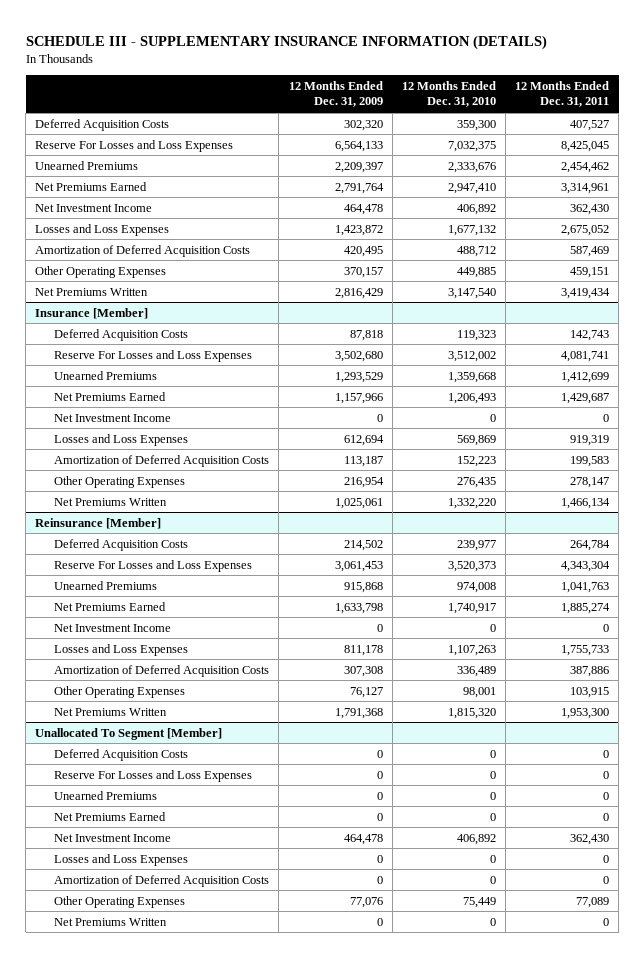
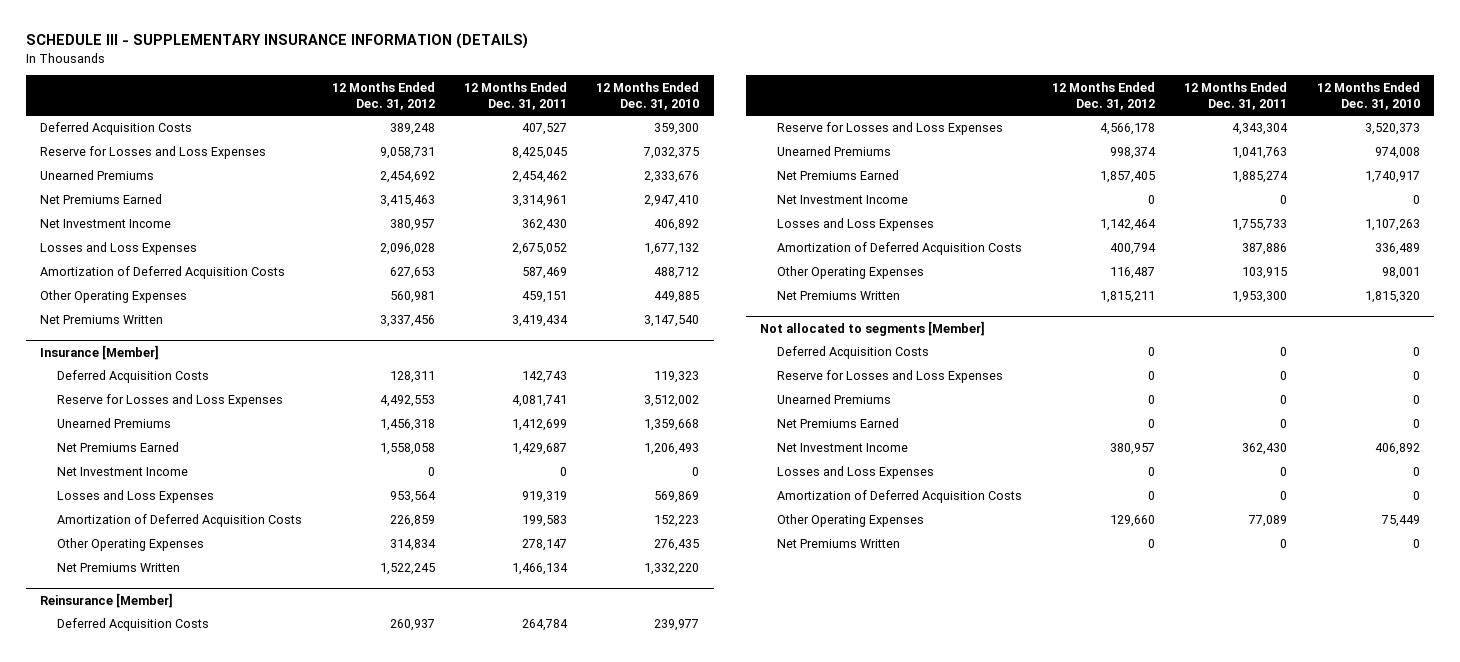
- | 12 Months Ended Dec. 31, 2009 | 12 Months Ended Dec. 31, 2010 | 12 Months Ended Dec. 31, 2011
+ | 12 Months Ended Dec. 31, 2012 | 12 Months Ended Dec. 31, 2011 | 12 Months Ended Dec. 31, 2010
- Reserve For Losses and Loss Expenses | 6,564,133 | 7,032,375 | 8,425,045
+ Reserve for Losses and Loss Expenses | 9,058,731 | 8,425,045 | 7,032,375
@ Insurance [Member]
- Reserve For Losses and Loss Expenses | 3,502,680 | 3,512,002 | 4,081,741
+ Reserve for Losses and Loss Expenses | 4,492,553 | 4,081,741 | 3,512,002
@ Reinsurance [Member]
- Reserve For Losses and Loss Expenses | 3,061,453 | 3,520,373 | 4,343,304
+ Reserve for Losses and Loss Expenses | 4,566,178 | 4,343,304 | 3,520,373
- Unallocated To Segment [Member]
+ Not allocated to segments [Member]
- Reserve For Losses and Loss Expenses | 0 | 0 | 0
+ Reserve for Losses and Loss Expenses | 0 | 0 | 0

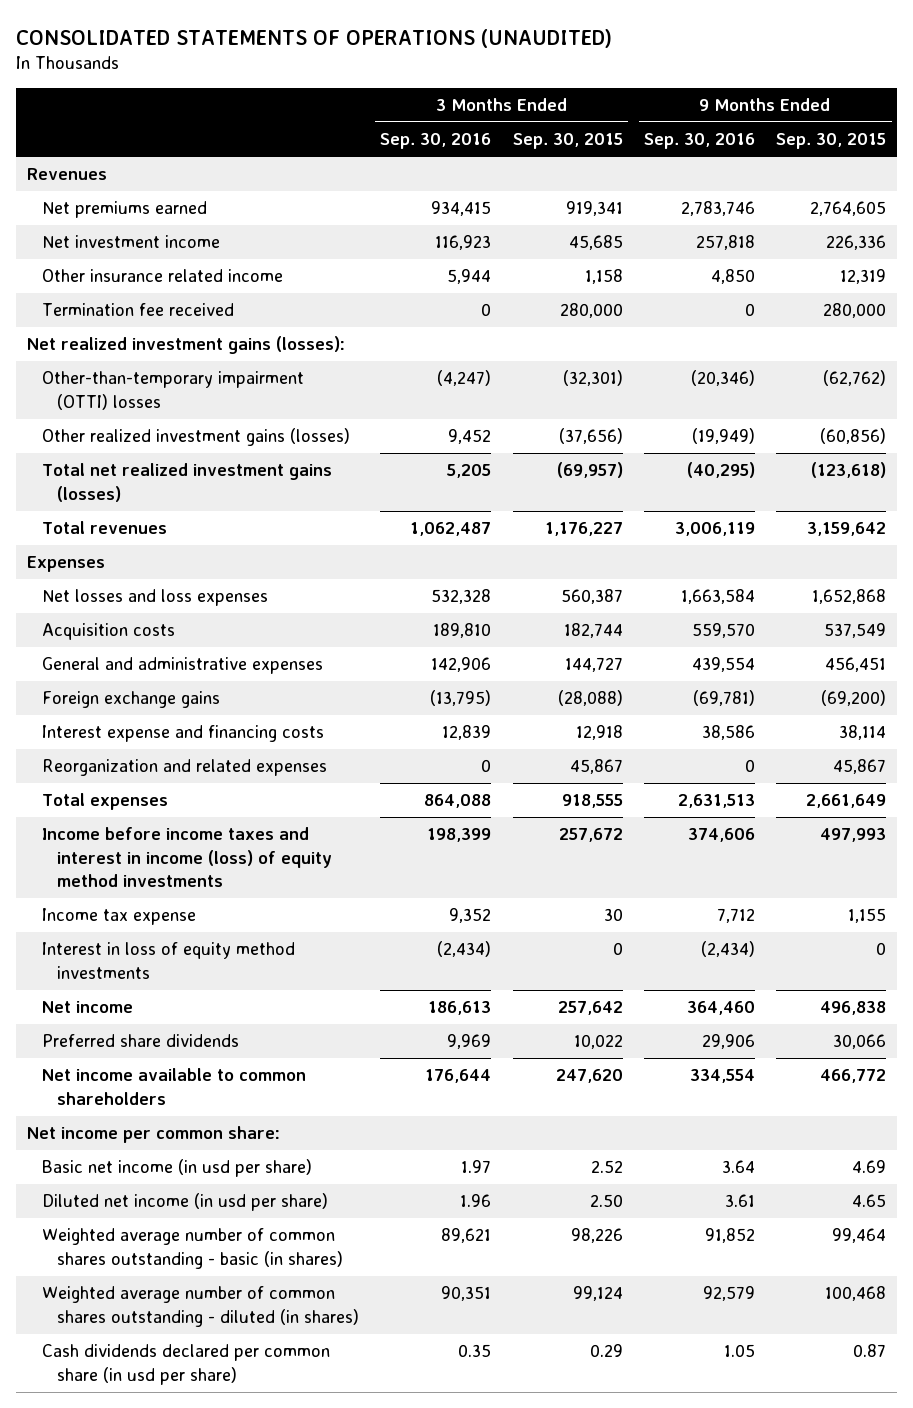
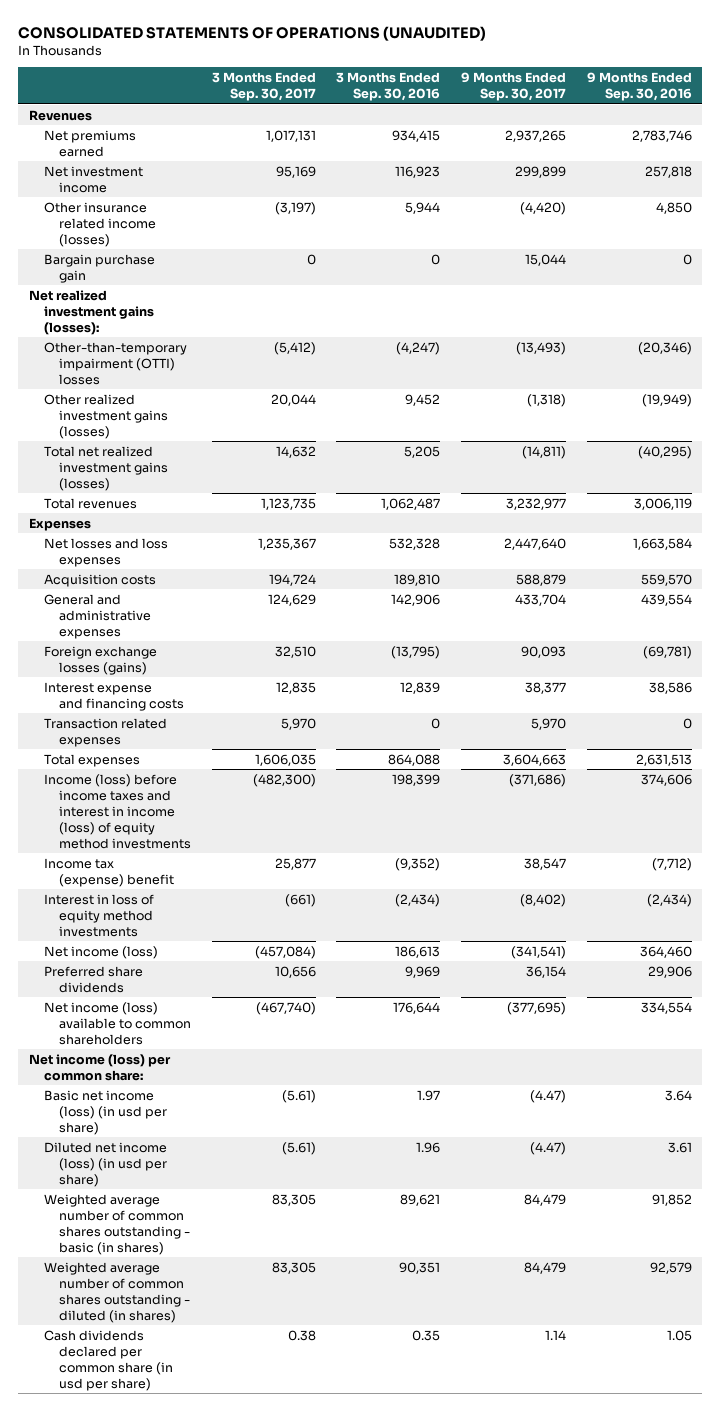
- | 3 Months Ended Sep. 30, 2016 | 3 Months Ended Sep. 30, 2015 | 9 Months Ended Sep. 30, 2016 | 9 Months Ended Sep. 30, 2015
+ | 3 Months Ended Sep. 30, 2017 | 3 Months Ended Sep. 30, 2016 | 9 Months Ended Sep. 30, 2017 | 9 Months Ended Sep. 30, 2016
- Other insurance related income | 5,944 | 1,158 | 4,850 | 12,319
- Termination fee received | 0 | 280,000 | 0 | 280,000
+ Other insurance related income (losses) | (3,197) | 5,944 | (4,420) | 4,850
+ Bargain purchase gain | 0 | 0 | 15,044 | 0
- Foreign exchange gains | (13,795) | (28,088) | (69,781) | (69,200)
+ Foreign exchange losses (gains) | 32,510 | (13,795) | 90,093 | (69,781)
- Reorganization and related expenses | 0 | 45,867 | 0 | 45,867
+ Transaction related expenses | 5,970 | 0 | 5,970 | 0
- Income before income taxes and interest in income (loss) of equity method investments | 198,399 | 257,672 | 374,606 | 497,993
- Income tax expense | 9,352 | 30 | 7,712 | 1,155
+ Income (loss) before income taxes and interest in income (loss) of equity method investments | (482,300) | 198,399 | (371,686) | 374,606
+ Income tax (expense) benefit | 25,877 | (9,352) | 38,547 | (7,712)
- Net income | 186,613 | 257,642 | 364,460 | 496,838
+ Net income (loss) | (457,084) | 186,613 | (341,541) | 364,460
- Net income available to common shareholders | 176,644 | 247,620 | 334,554 | 466,772
- Net income per common share:
- Basic net income (in usd per share) | 1.97 | 2.52 | 3.64 | 4.69
- Diluted net income (in usd per share) | 1.96 | 2.50 | 3.61 | 4.65
+ Net income (loss) available to common shareholders | (467,740) | 176,644 | (377,695) | 334,554
+ Net income (loss) per common share:
+ Basic net income (loss) (in usd per share) | (5.61) | 1.97 | (4.47) | 3.64
+ Diluted net income (loss) (in usd per share) | (5.61) | 1.96 | (4.47) | 3.61

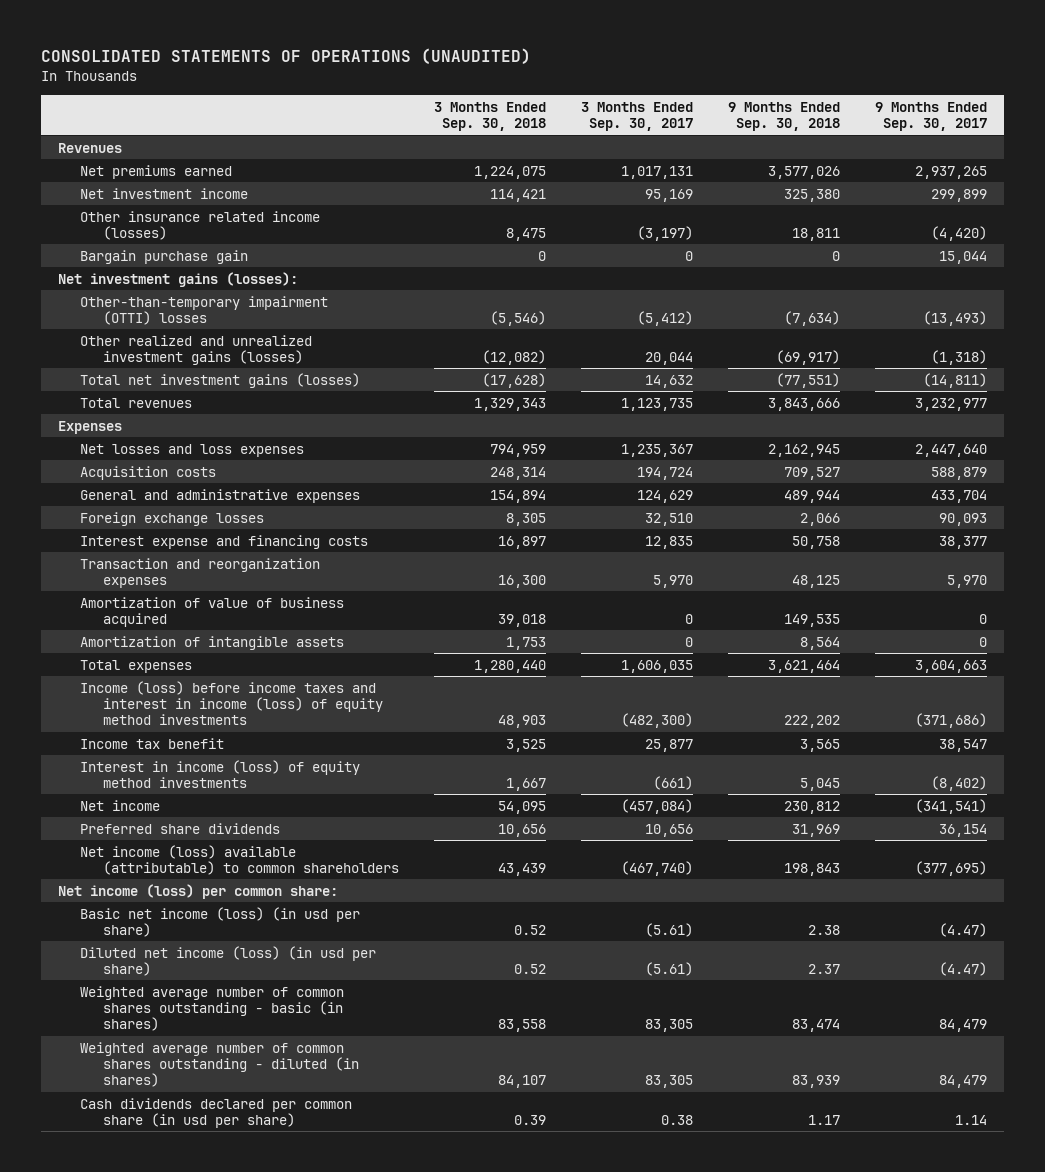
- | 3 Months Ended Sep. 30, 2017 | 3 Months Ended Sep. 30, 2016 | 9 Months Ended Sep. 30, 2017 | 9 Months Ended Sep. 30, 2016
+ | 3 Months Ended Sep. 30, 2018 | 3 Months Ended Sep. 30, 2017 | 9 Months Ended Sep. 30, 2018 | 9 Months Ended Sep. 30, 2017
- Net realized investment gains (losses):
+ Net investment gains (losses):
- Other realized investment gains (losses) | 20,044 | 9,452 | (1,318) | (19,949)
- Total net realized investment gains (losses) | 14,632 | 5,205 | (14,811) | (40,295)
+ Other realized and unrealized investment gains (losses) | (12,082) | 20,044 | (69,917) | (1,318)
+ Total net investment gains (losses) | (17,628) | 14,632 | (77,551) | (14,811)
- Foreign exchange losses (gains) | 32,510 | (13,795) | 90,093 | (69,781)
+ Foreign exchange losses | 8,305 | 32,510 | 2,066 | 90,093
- Transaction related expenses | 5,970 | 0 | 5,970 | 0
+ Transaction and reorganization expenses | 16,300 | 5,970 | 48,125 | 5,970
+ Amortization of value of business acquired | 39,018 | 0 | 149,535 | 0
+ Amortization of intangible assets | 1,753 | 0 | 8,564 | 0
- Income tax (expense) benefit | 25,877 | (9,352) | 38,547 | (7,712)
- Interest in loss of equity method investments | (661) | (2,434) | (8,402) | (2,434)
- Net income (loss) | (457,084) | 186,613 | (341,541) | 364,460
+ Income tax benefit | 3,525 | 25,877 | 3,565 | 38,547
+ Interest in income (loss) of equity method investments | 1,667 | (661) | 5,045 | (8,402)
+ Net income | 54,095 | (457,084) | 230,812 | (341,541)
- Net income (loss) available to common shareholders | (467,740) | 176,644 | (377,695) | 334,554
+ Net income (loss) available (attributable) to common shareholders | 43,439 | (467,740) | 198,843 | (377,695)

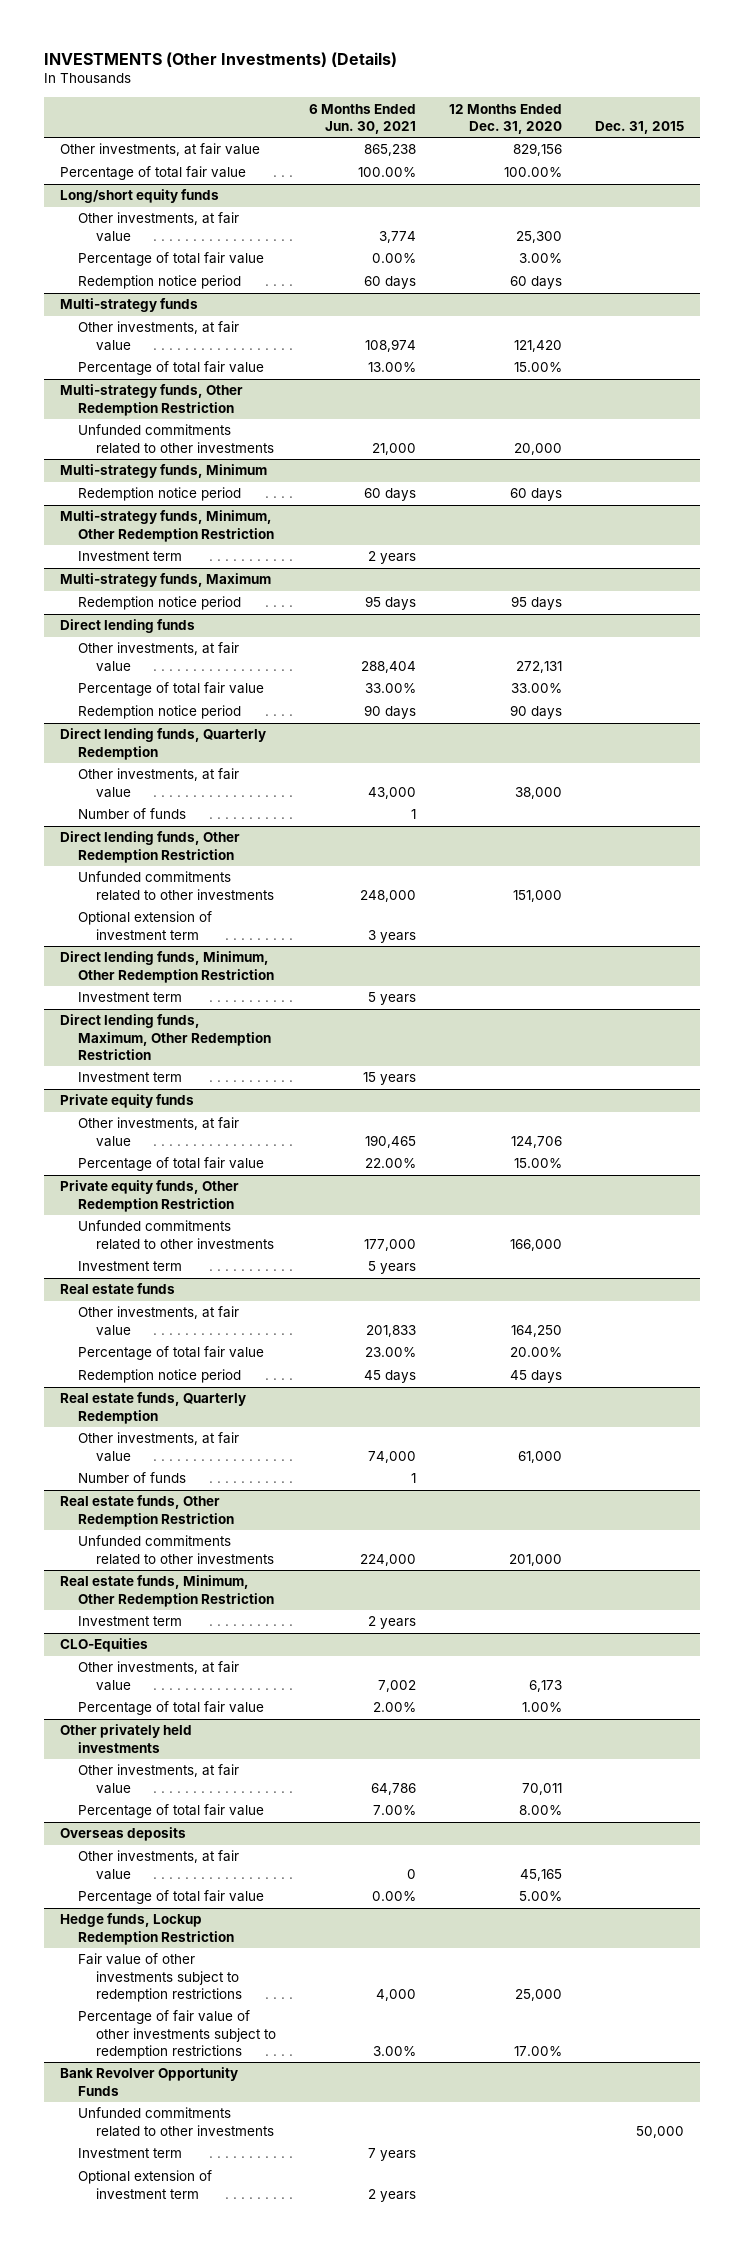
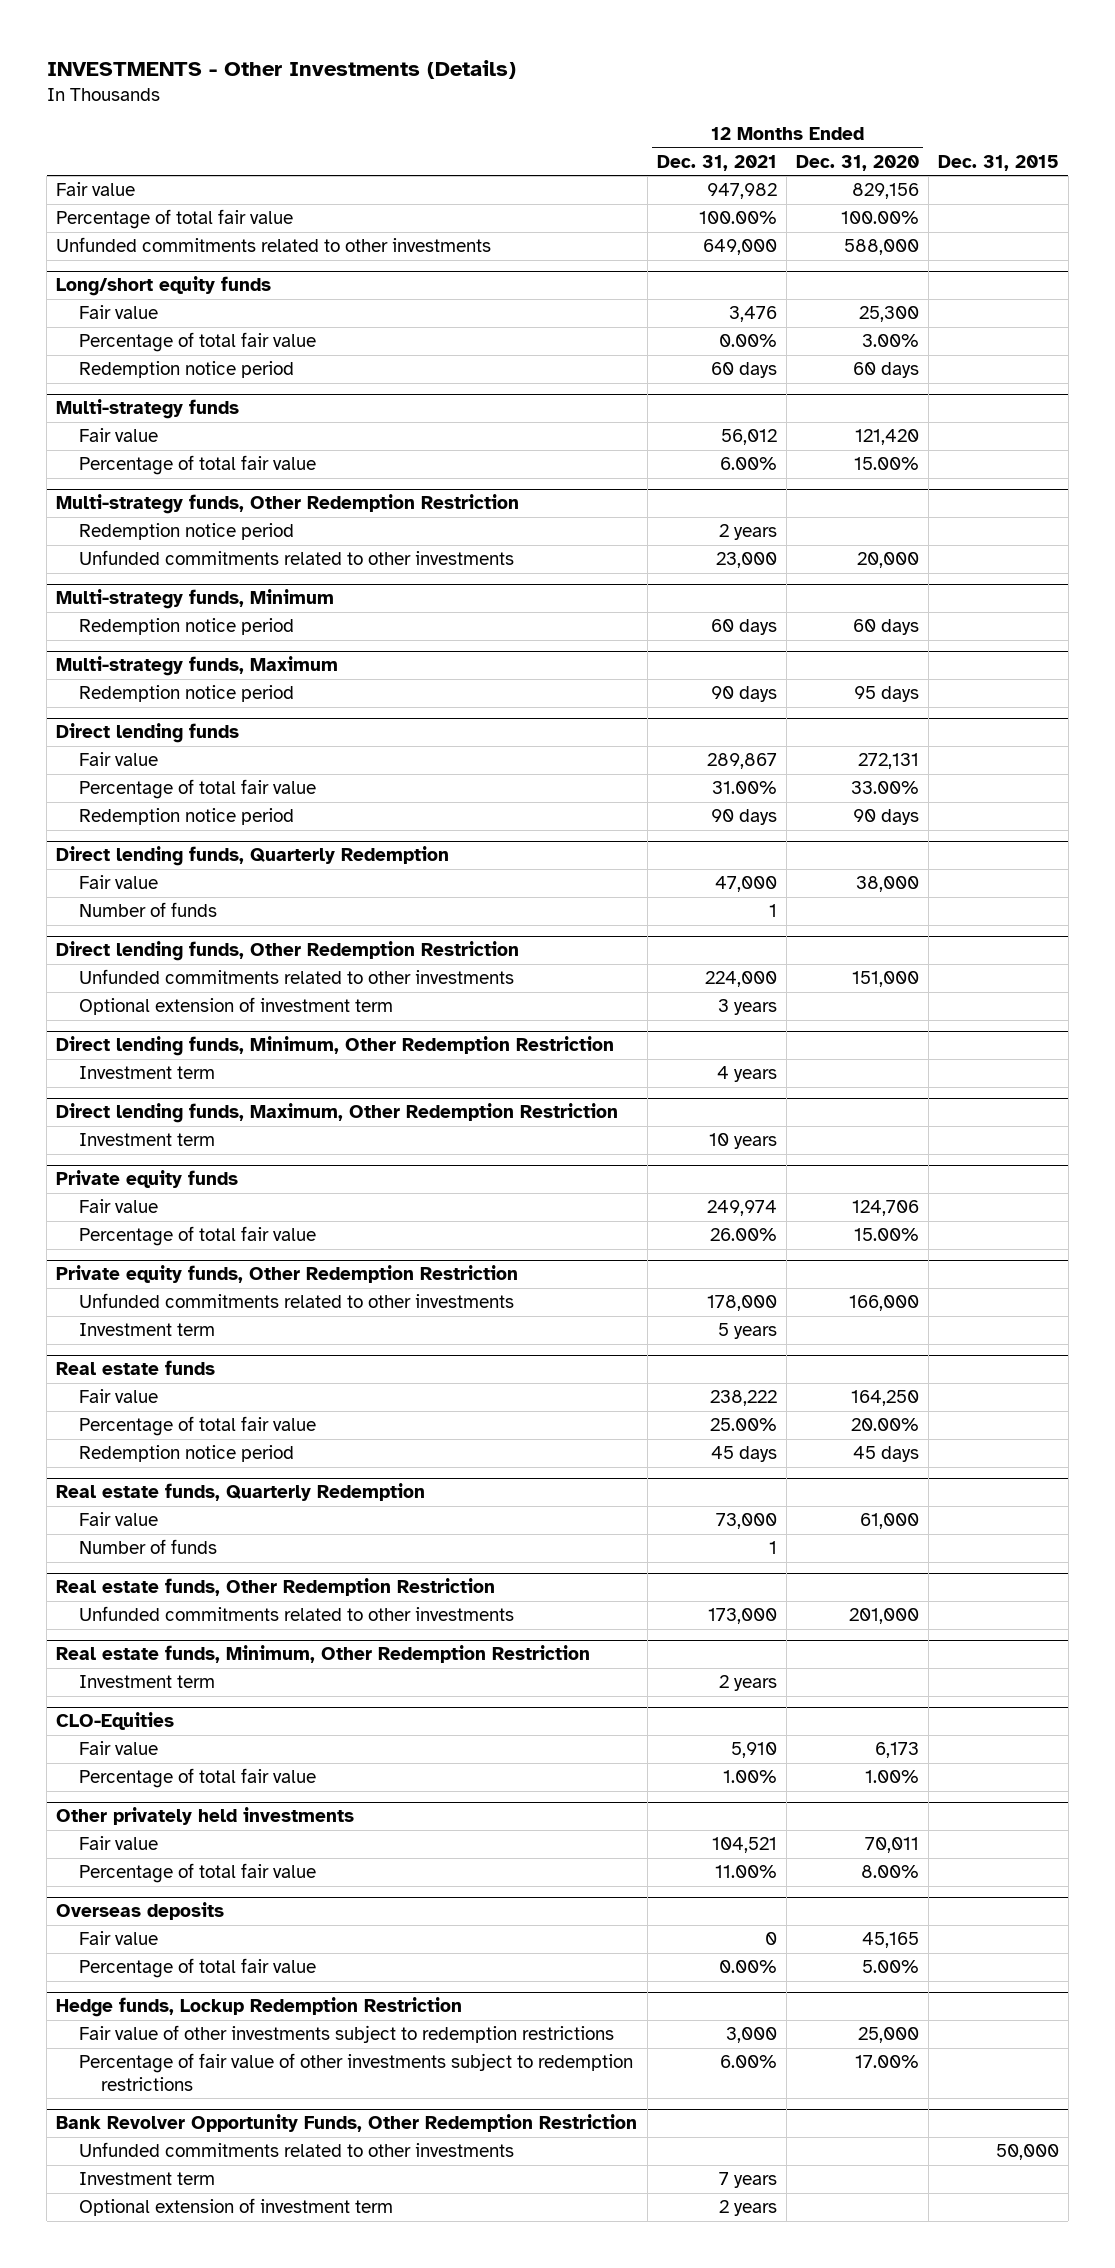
- INVESTMENTS (Other Investments) (Details)
+ INVESTMENTS - Other Investments (Details)
- | 6 Months Ended Jun. 30, 2021 | 12 Months Ended Dec. 31, 2020 | Dec. 31, 2015
+ | 12 Months Ended Dec. 31, 2021 | 12 Months Ended Dec. 31, 2020 | Dec. 31, 2015
- Other investments, at fair value | 865,238 | 829,156 |
+ Fair value | 947,982 | 829,156 |
+ Unfunded commitments related to other investments | 649,000 | 588,000 |
@ Long/short equity funds
- Other investments, at fair value | 3,774 | 25,300 |
+ Fair value | 3,476 | 25,300 |
@ Multi-strategy funds
- Other investments, at fair value | 108,974 | 121,420 |
+ Fair value | 56,012 | 121,420 |
@ Multi-strategy funds, Other Redemption Restriction
+ Redemption notice period | 2 years | |
- Multi-strategy funds, Minimum, Other Redemption Restriction
- Investment term | 2 years | |
@ Direct lending funds
- Other investments, at fair value | 288,404 | 272,131 |
+ Fair value | 289,867 | 272,131 |
@ Direct lending funds, Quarterly Redemption
- Other investments, at fair value | 43,000 | 38,000 |
+ Fair value | 47,000 | 38,000 |
@ Private equity funds
- Other investments, at fair value | 190,465 | 124,706 |
+ Fair value | 249,974 | 124,706 |
@ Real estate funds
- Other investments, at fair value | 201,833 | 164,250 |
+ Fair value | 238,222 | 164,250 |
@ Real estate funds, Quarterly Redemption
- Other investments, at fair value | 74,000 | 61,000 |
+ Fair value | 73,000 | 61,000 |
@ CLO-Equities
- Other investments, at fair value | 7,002 | 6,173 |
+ Fair value | 5,910 | 6,173 |
@ Other privately held investments
- Other investments, at fair value | 64,786 | 70,011 |
+ Fair value | 104,521 | 70,011 |
@ Overseas deposits
- Other investments, at fair value | 0 | 45,165 |
+ Fair value | 0 | 45,165 |
- Bank Revolver Opportunity Funds
+ Bank Revolver Opportunity Funds, Other Redemption Restriction

